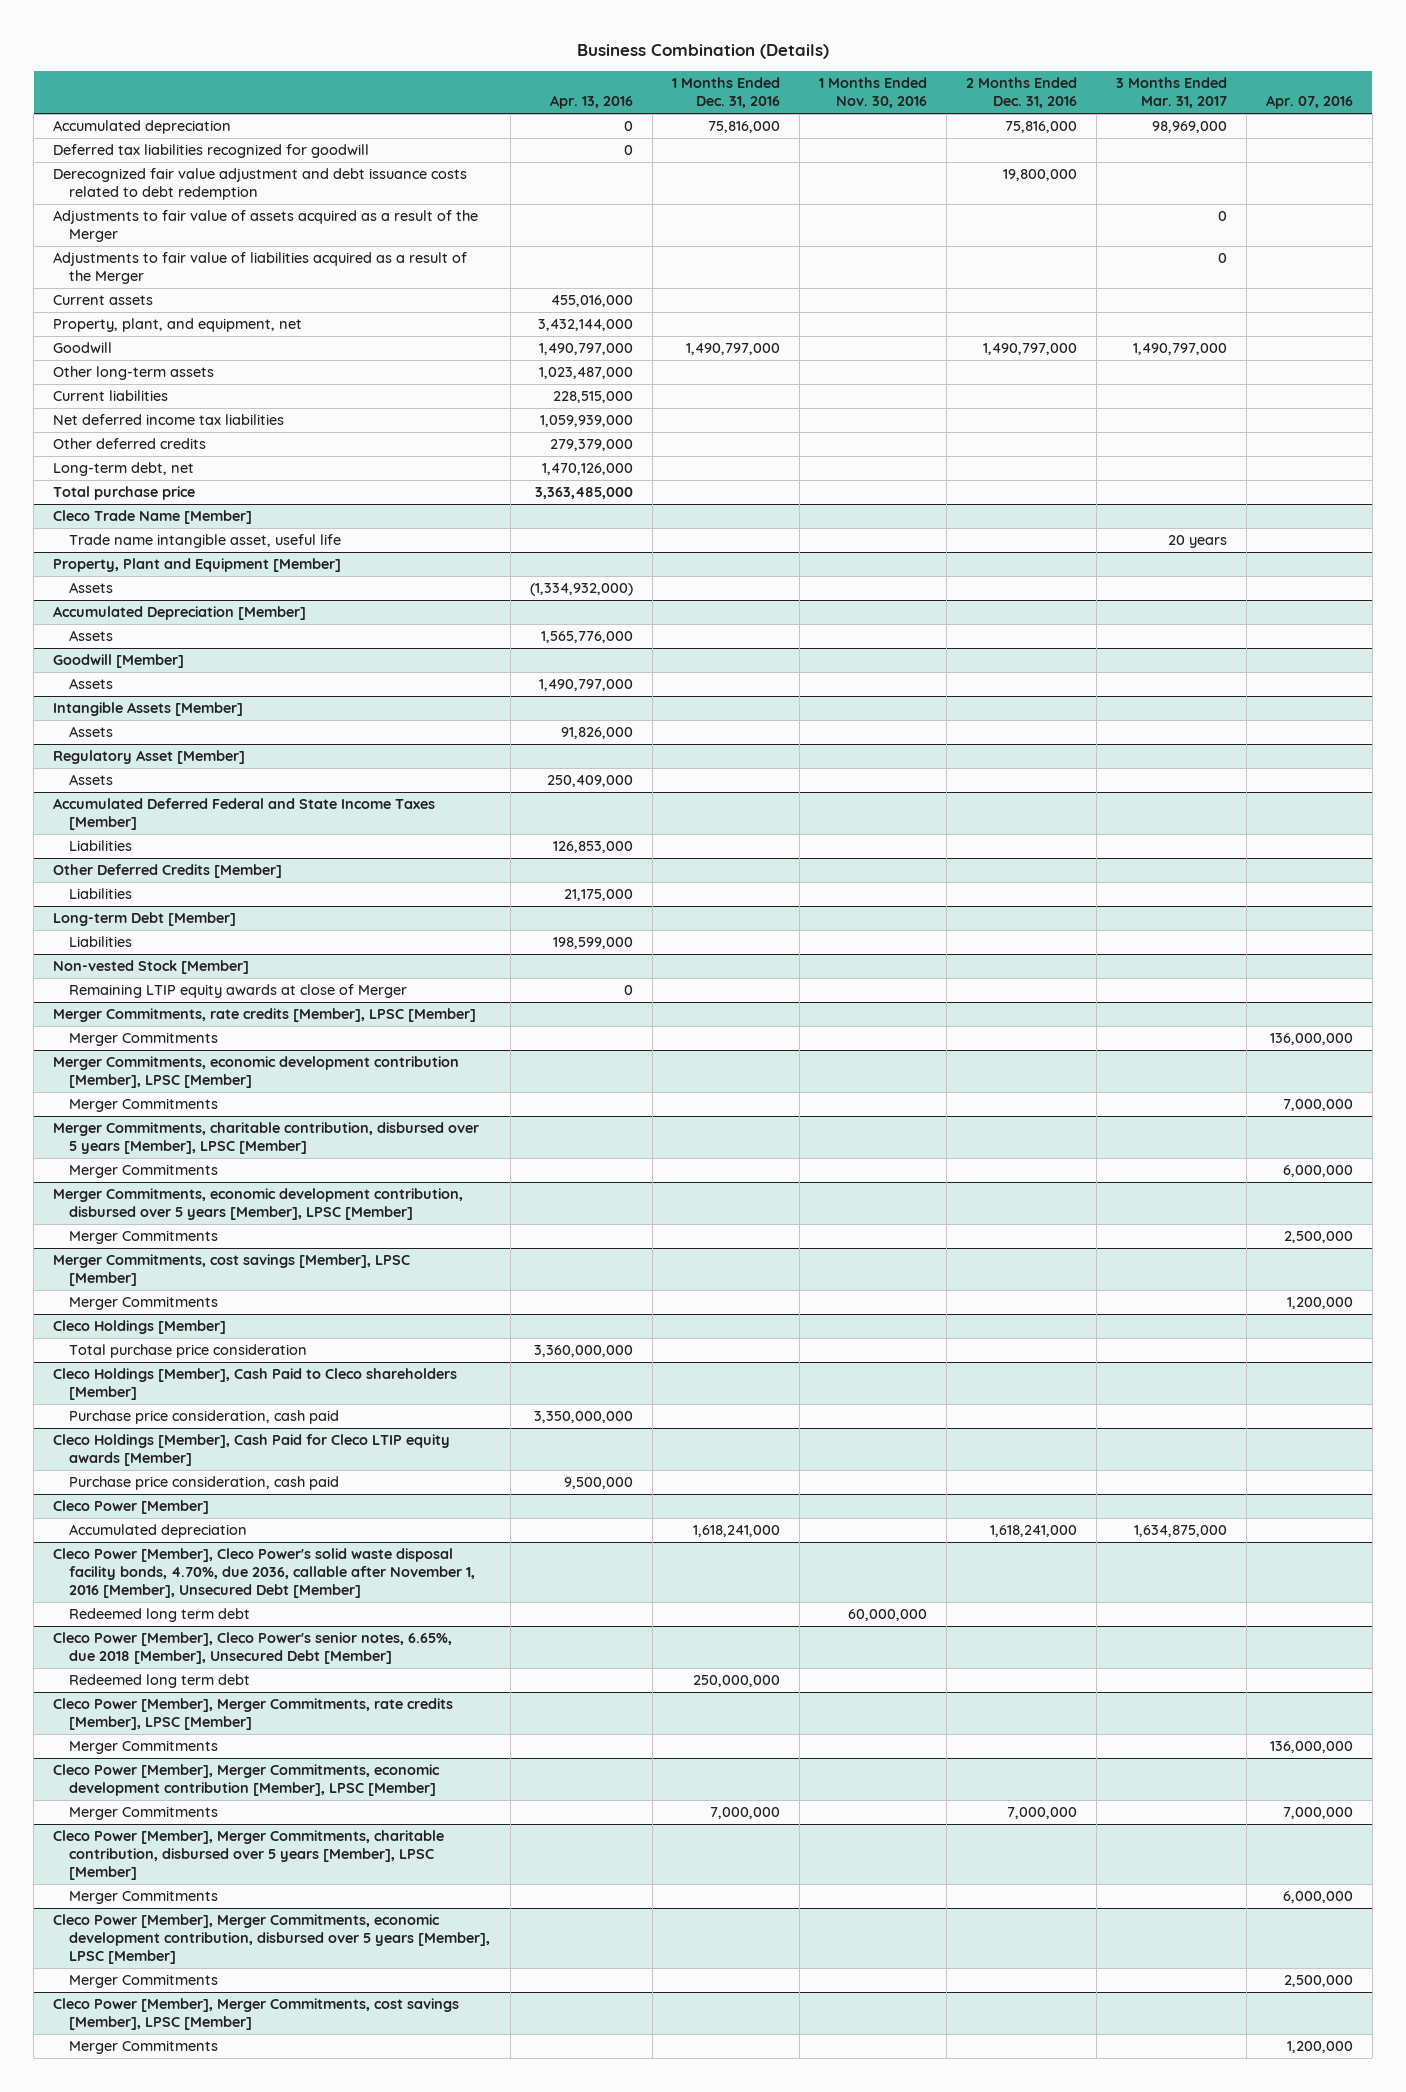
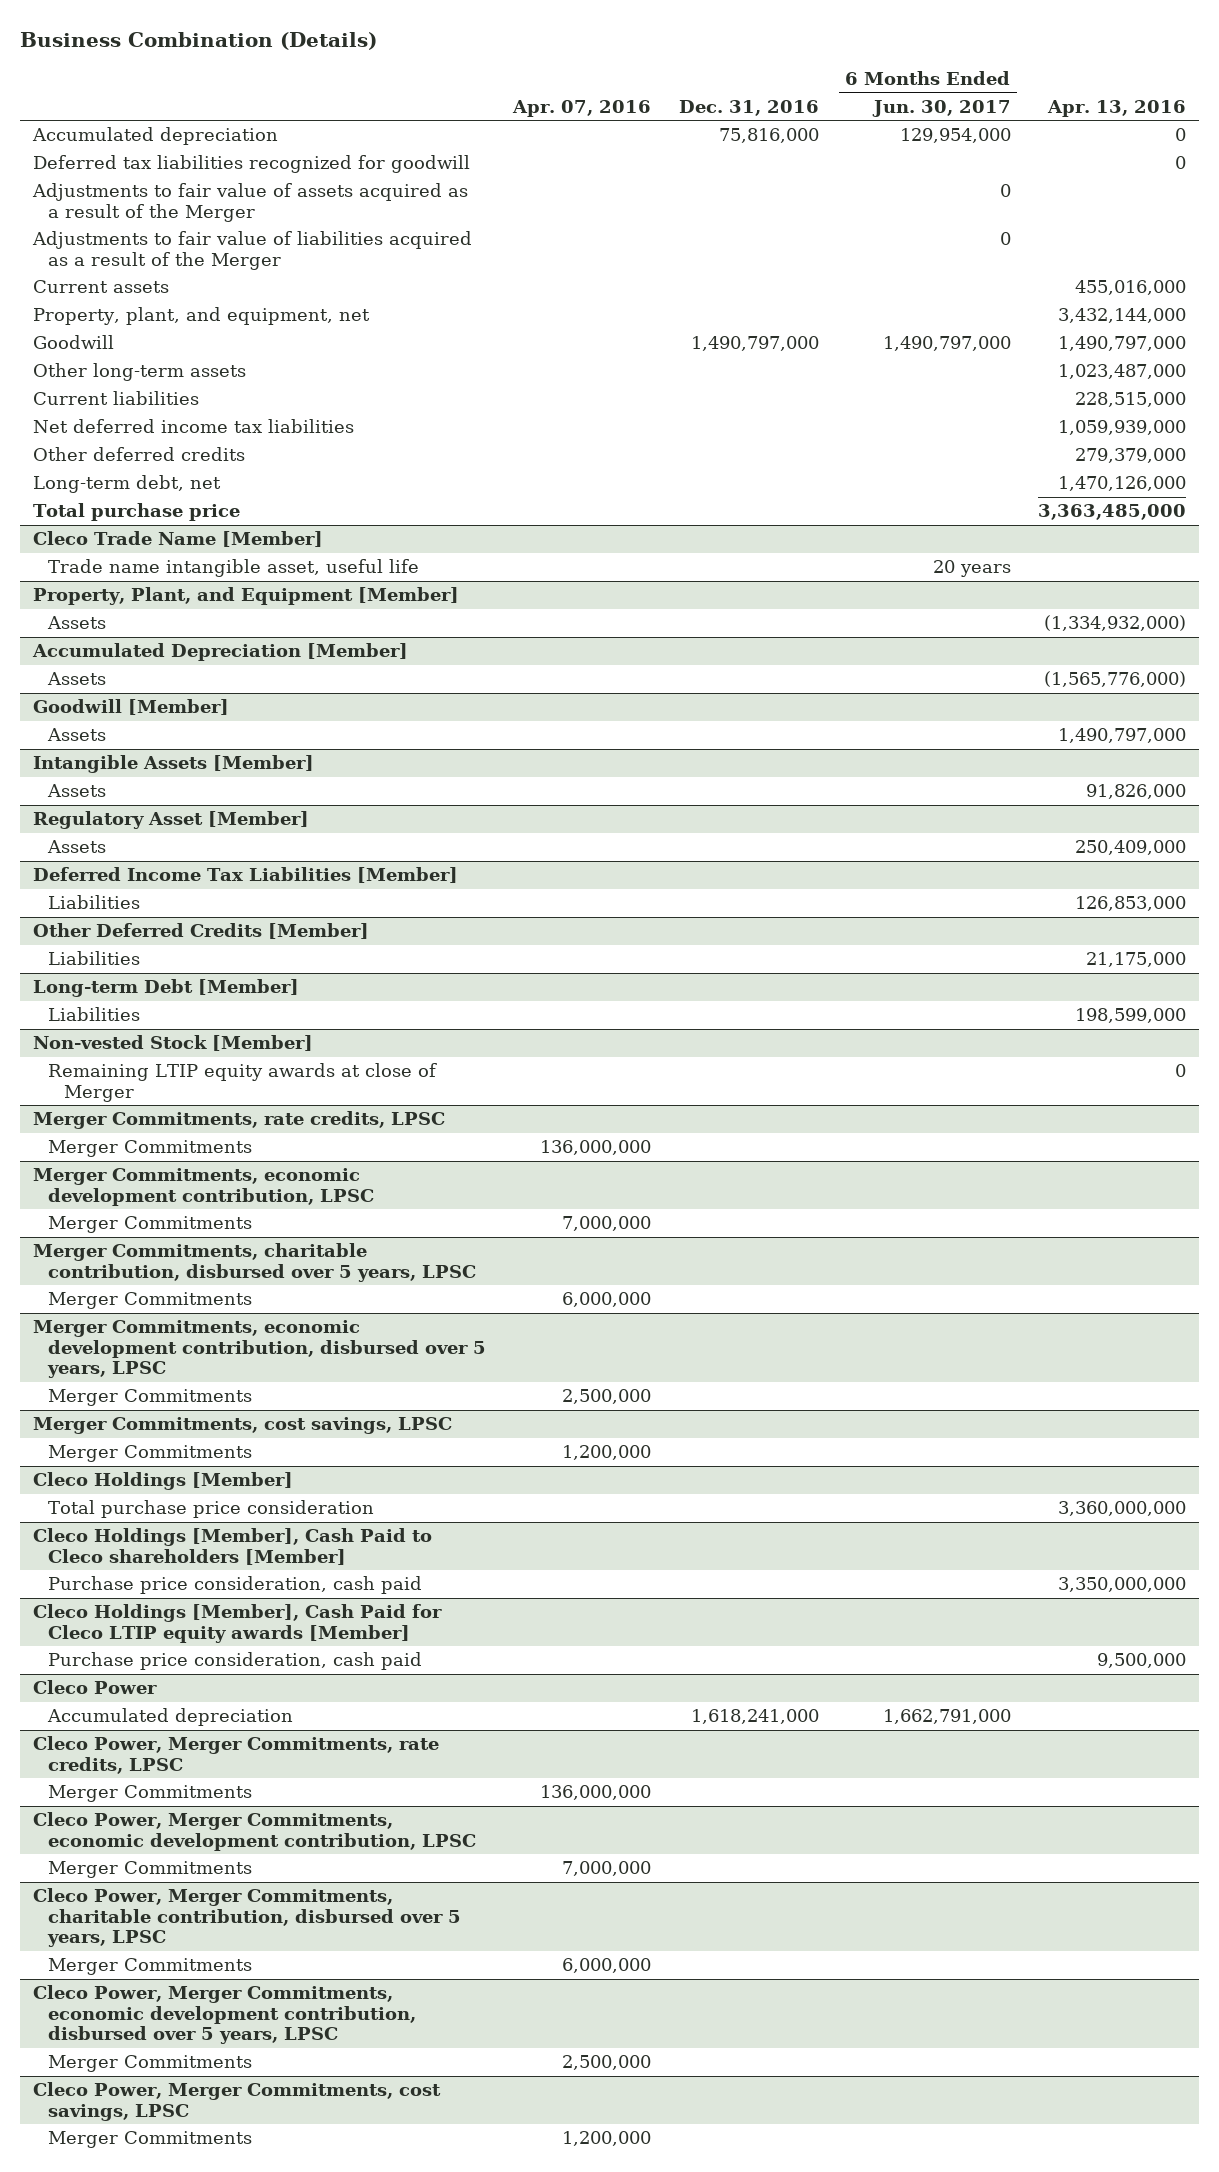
- | Apr. 13, 2016 | 1 Months Ended Dec. 31, 2016 | 1 Months Ended Nov. 30, 2016 | 2 Months Ended Dec. 31, 2016 | 3 Months Ended Mar. 31, 2017 | Apr. 07, 2016
+ | Apr. 07, 2016 | Dec. 31, 2016 | 6 Months Ended Jun. 30, 2017 | Apr. 13, 2016
- Derecognized fair value adjustment and debt issuance costs related to debt redemption | | | | 19,800,000 | |
- Property, Plant and Equipment [Member]
+ Property, Plant, and Equipment [Member]
@ Accumulated Depreciation [Member]
- Assets | 1,565,776,000 | | | | |
+ Assets | | | | (1,565,776,000)
- Accumulated Deferred Federal and State Income Taxes [Member]
+ Deferred Income Tax Liabilities [Member]
- Merger Commitments, rate credits [Member], LPSC [Member]
+ Merger Commitments, rate credits, LPSC
- Merger Commitments, economic development contribution [Member], LPSC [Member]
+ Merger Commitments, economic development contribution, LPSC
- Merger Commitments, charitable contribution, disbursed over 5 years [Member], LPSC [Member]
+ Merger Commitments, charitable contribution, disbursed over 5 years, LPSC
- Merger Commitments, economic development contribution, disbursed over 5 years [Member], LPSC [Member]
+ Merger Commitments, economic development contribution, disbursed over 5 years, LPSC
- Merger Commitments, cost savings [Member], LPSC [Member]
+ Merger Commitments, cost savings, LPSC
- Cleco Power [Member]
+ Cleco Power
- Cleco Power [Member], Cleco Power's solid waste disposal facility bonds, 4.70%, due 2036, callable after November 1, 2016 [Member], Unsecured Debt [Member]
- Redeemed long term debt | | | 60,000,000 | | |
- Cleco Power [Member], Cleco Power's senior notes, 6.65%, due 2018 [Member], Unsecured Debt [Member]
- Redeemed long term debt | | 250,000,000 | | | |
- Cleco Power [Member], Merger Commitments, rate credits [Member], LPSC [Member]
+ Cleco Power, Merger Commitments, rate credits, LPSC
- Cleco Power [Member], Merger Commitments, economic development contribution [Member], LPSC [Member]
+ Cleco Power, Merger Commitments, economic development contribution, LPSC
- Cleco Power [Member], Merger Commitments, charitable contribution, disbursed over 5 years [Member], LPSC [Member]
+ Cleco Power, Merger Commitments, charitable contribution, disbursed over 5 years, LPSC
- Cleco Power [Member], Merger Commitments, economic development contribution, disbursed over 5 years [Member], LPSC [Member]
+ Cleco Power, Merger Commitments, economic development contribution, disbursed over 5 years, LPSC
- Cleco Power [Member], Merger Commitments, cost savings [Member], LPSC [Member]
+ Cleco Power, Merger Commitments, cost savings, LPSC

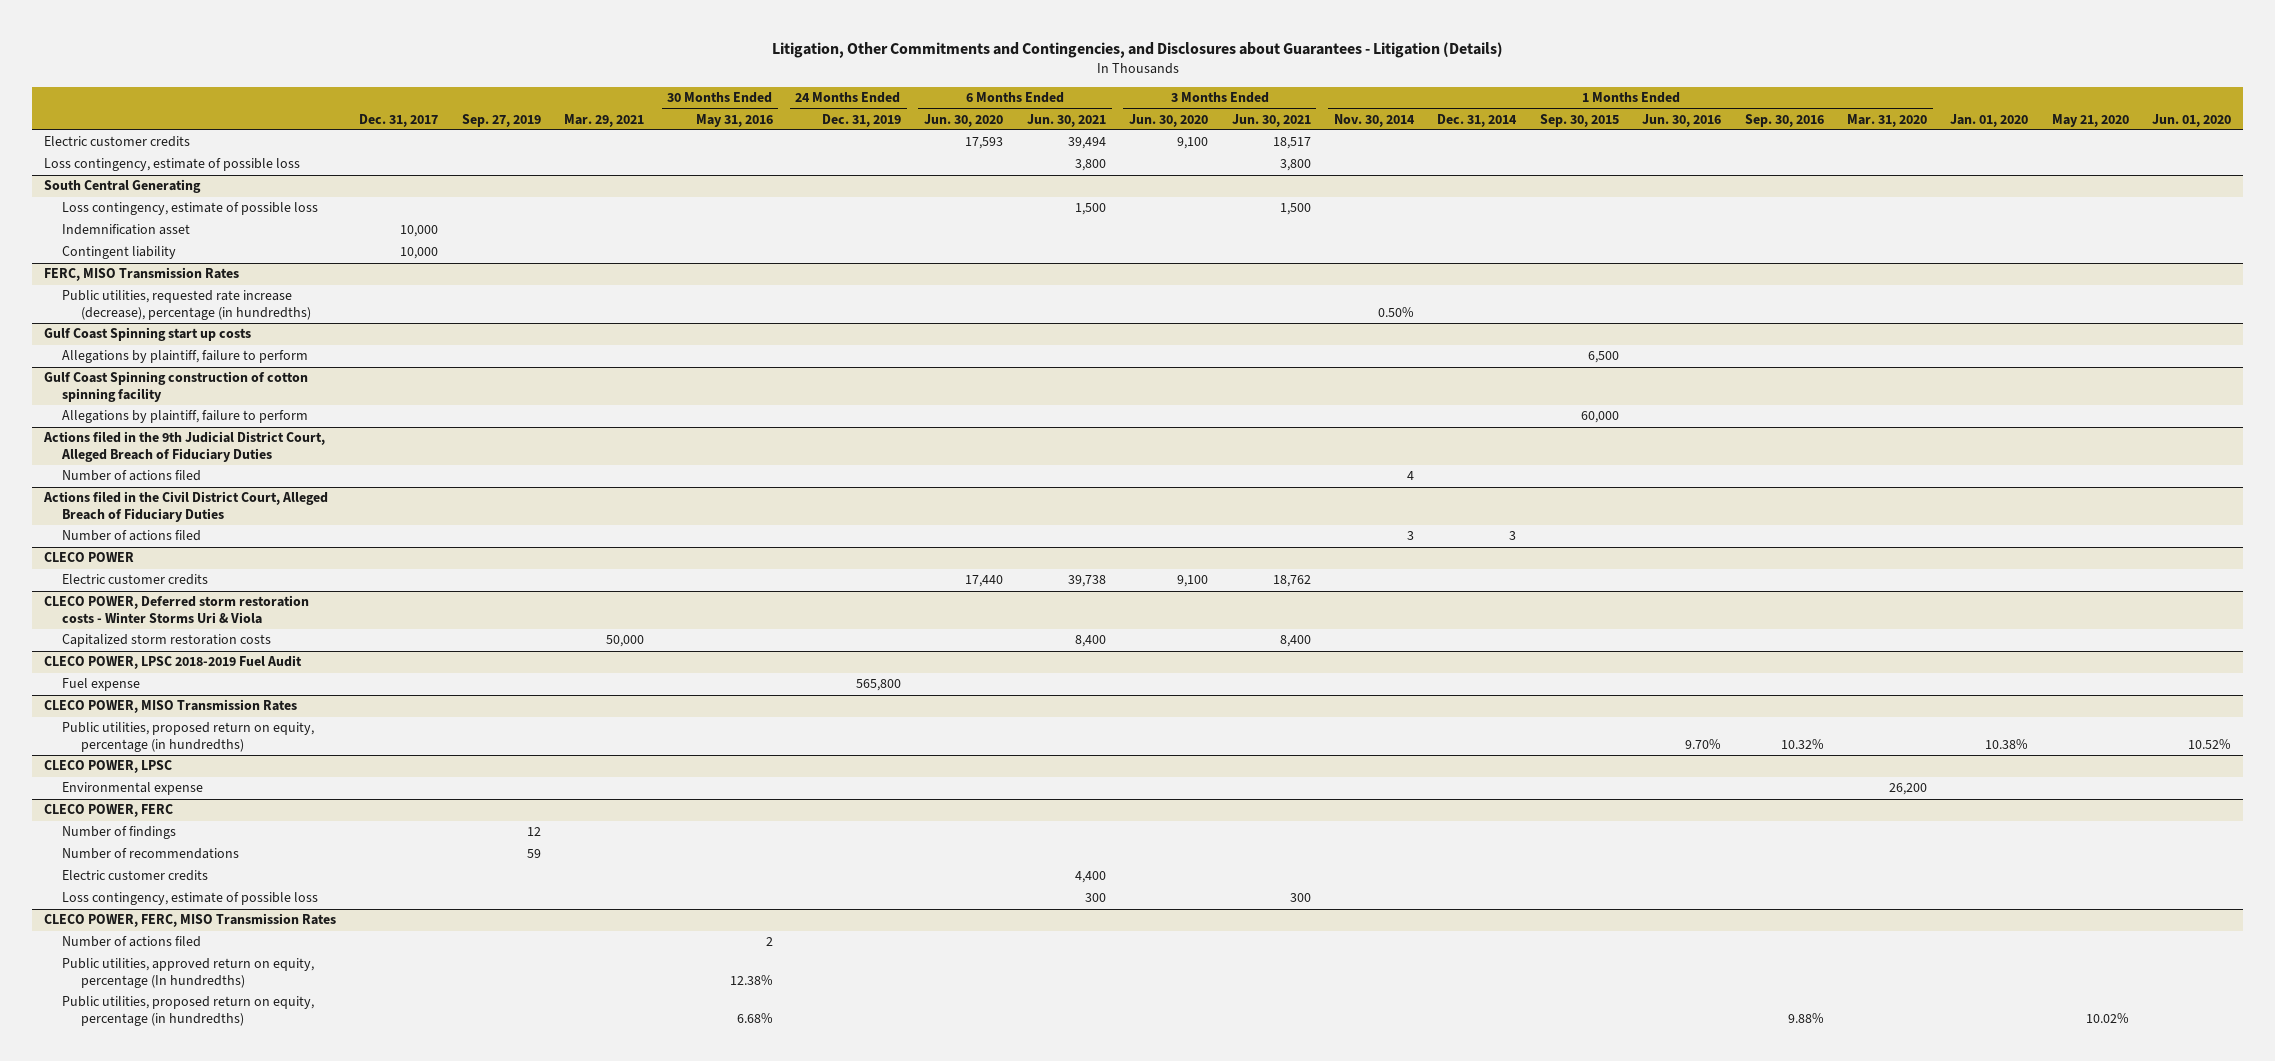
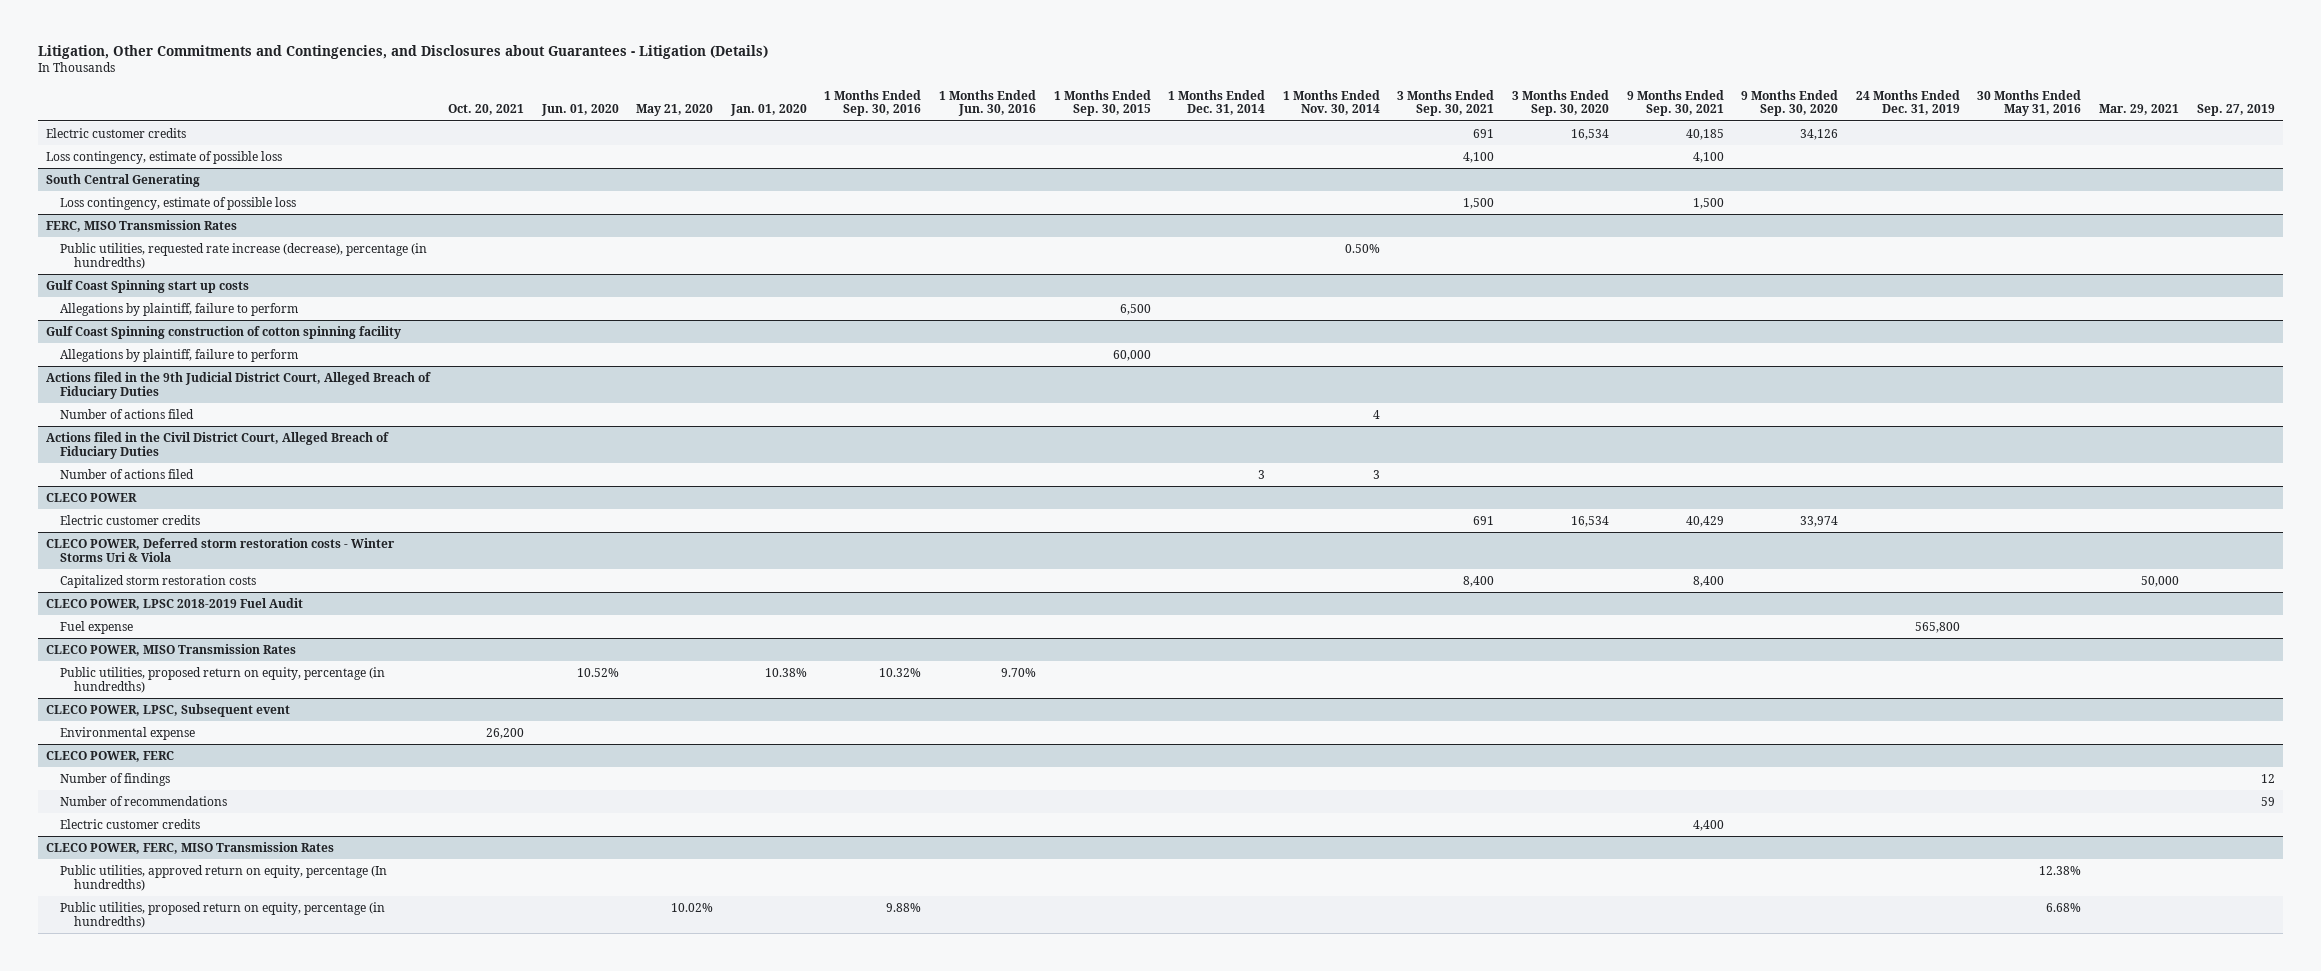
- | Dec. 31, 2017 | Sep. 27, 2019 | Mar. 29, 2021 | 30 Months Ended May 31, 2016 | 24 Months Ended Dec. 31, 2019 | 6 Months Ended Jun. 30, 2020 | 6 Months Ended Jun. 30, 2021 | 3 Months Ended Jun. 30, 2020 | 3 Months Ended Jun. 30, 2021 | 1 Months Ended Nov. 30, 2014 | 1 Months Ended Dec. 31, 2014 | 1 Months Ended Sep. 30, 2015 | 1 Months Ended Jun. 30, 2016 | 1 Months Ended Sep. 30, 2016 | 1 Months Ended Mar. 31, 2020 | Jan. 01, 2020 | May 21, 2020 | Jun. 01, 2020
+ | Oct. 20, 2021 | Jun. 01, 2020 | May 21, 2020 | Jan. 01, 2020 | 1 Months Ended Sep. 30, 2016 | 1 Months Ended Jun. 30, 2016 | 1 Months Ended Sep. 30, 2015 | 1 Months Ended Dec. 31, 2014 | 1 Months Ended Nov. 30, 2014 | 3 Months Ended Sep. 30, 2021 | 3 Months Ended Sep. 30, 2020 | 9 Months Ended Sep. 30, 2021 | 9 Months Ended Sep. 30, 2020 | 24 Months Ended Dec. 31, 2019 | 30 Months Ended May 31, 2016 | Mar. 29, 2021 | Sep. 27, 2019
@ South Central Generating
- Indemnification asset | 10,000 | | | | | | | | | | | | | | | | |
- Contingent liability | 10,000 | | | | | | | | | | | | | | | | |
- CLECO POWER, LPSC
+ CLECO POWER, LPSC, Subsequent event
@ CLECO POWER, FERC
- Loss contingency, estimate of possible loss | | | | | | | 300 | | 300 | | | | | | | | |
@ CLECO POWER, FERC, MISO Transmission Rates
- Number of actions filed | | | | 2 | | | | | | | | | | | | | |

